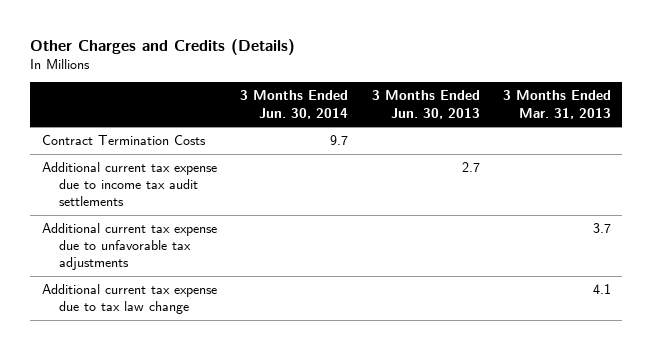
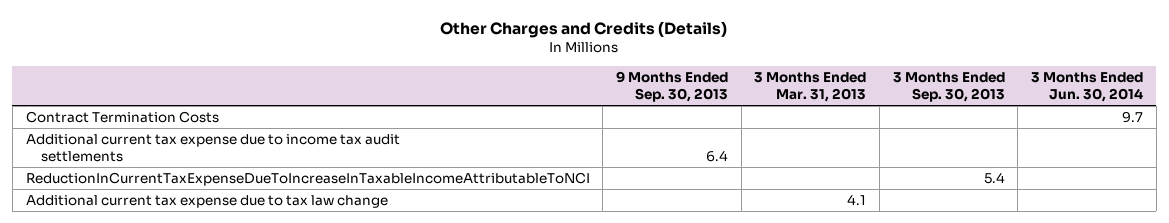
- | 3 Months Ended Jun. 30, 2014 | 3 Months Ended Jun. 30, 2013 | 3 Months Ended Mar. 31, 2013
+ | 9 Months Ended Sep. 30, 2013 | 3 Months Ended Mar. 31, 2013 | 3 Months Ended Sep. 30, 2013 | 3 Months Ended Jun. 30, 2014
- Additional current tax expense due to unfavorable tax adjustments | | | 3.7
+ ReductionInCurrentTaxExpenseDueToIncreaseInTaxableIncomeAttributableToNCI | | | 5.4 |

